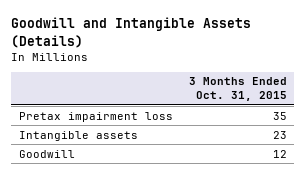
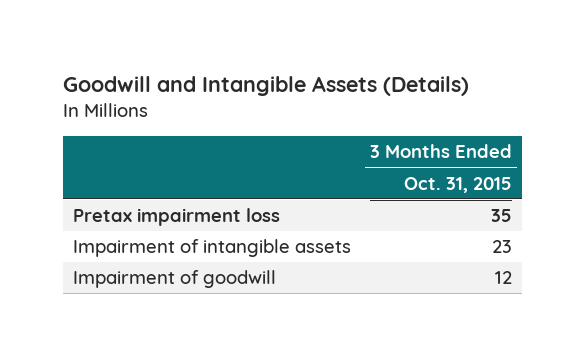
- Intangible assets | 23
- Goodwill | 12
+ Impairment of intangible assets | 23
+ Impairment of goodwill | 12

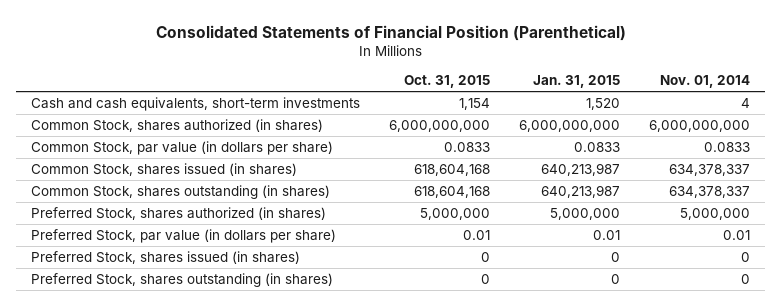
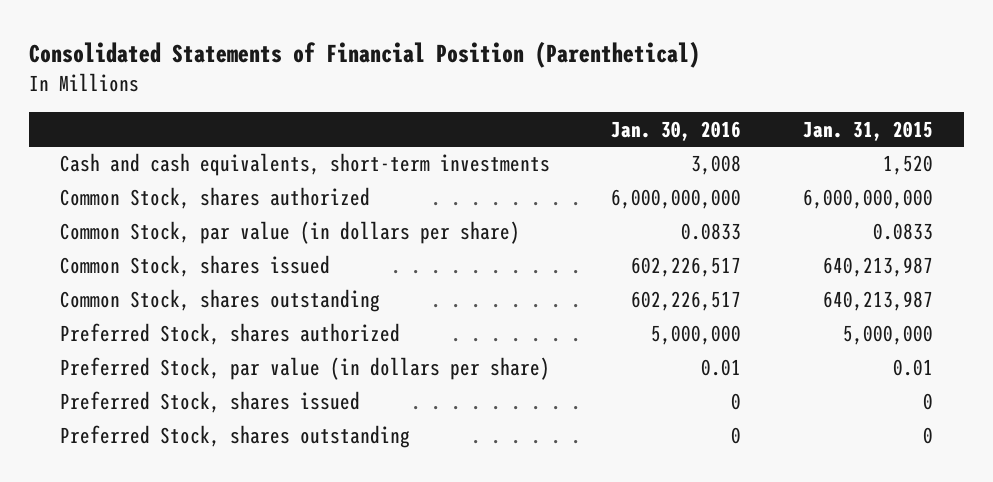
- | Oct. 31, 2015 | Jan. 31, 2015 | Nov. 01, 2014
+ | Jan. 30, 2016 | Jan. 31, 2015
- Common Stock, shares authorized (in shares) | 6,000,000,000 | 6,000,000,000 | 6,000,000,000
+ Common Stock, shares authorized | 6,000,000,000 | 6,000,000,000
- Common Stock, shares issued (in shares) | 618,604,168 | 640,213,987 | 634,378,337
- Common Stock, shares outstanding (in shares) | 618,604,168 | 640,213,987 | 634,378,337
- Preferred Stock, shares authorized (in shares) | 5,000,000 | 5,000,000 | 5,000,000
+ Common Stock, shares issued | 602,226,517 | 640,213,987
+ Common Stock, shares outstanding | 602,226,517 | 640,213,987
+ Preferred Stock, shares authorized | 5,000,000 | 5,000,000
- Preferred Stock, shares issued (in shares) | 0 | 0 | 0
- Preferred Stock, shares outstanding (in shares) | 0 | 0 | 0
+ Preferred Stock, shares issued | 0 | 0
+ Preferred Stock, shares outstanding | 0 | 0

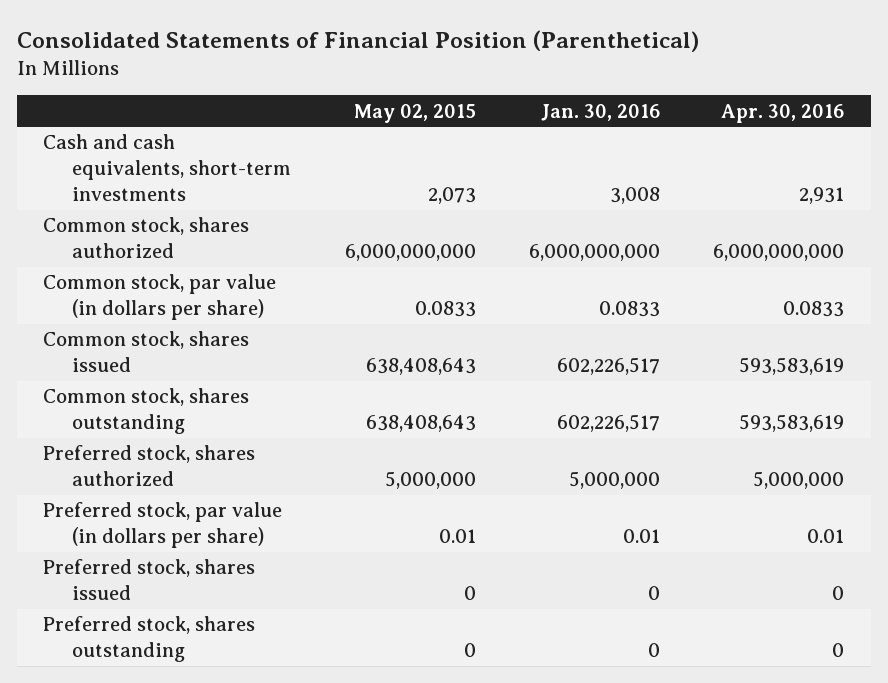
- | Jan. 30, 2016 | Jan. 31, 2015
+ | May 02, 2015 | Jan. 30, 2016 | Apr. 30, 2016
- Common Stock, shares authorized | 6,000,000,000 | 6,000,000,000
- Common Stock, par value (in dollars per share) | 0.0833 | 0.0833
- Common Stock, shares issued | 602,226,517 | 640,213,987
- Common Stock, shares outstanding | 602,226,517 | 640,213,987
- Preferred Stock, shares authorized | 5,000,000 | 5,000,000
- Preferred Stock, par value (in dollars per share) | 0.01 | 0.01
- Preferred Stock, shares issued | 0 | 0
- Preferred Stock, shares outstanding | 0 | 0
+ Common stock, shares authorized | 6,000,000,000 | 6,000,000,000 | 6,000,000,000
+ Common stock, par value (in dollars per share) | 0.0833 | 0.0833 | 0.0833
+ Common stock, shares issued | 638,408,643 | 602,226,517 | 593,583,619
+ Common stock, shares outstanding | 638,408,643 | 602,226,517 | 593,583,619
+ Preferred stock, shares authorized | 5,000,000 | 5,000,000 | 5,000,000
+ Preferred stock, par value (in dollars per share) | 0.01 | 0.01 | 0.01
+ Preferred stock, shares issued | 0 | 0 | 0
+ Preferred stock, shares outstanding | 0 | 0 | 0

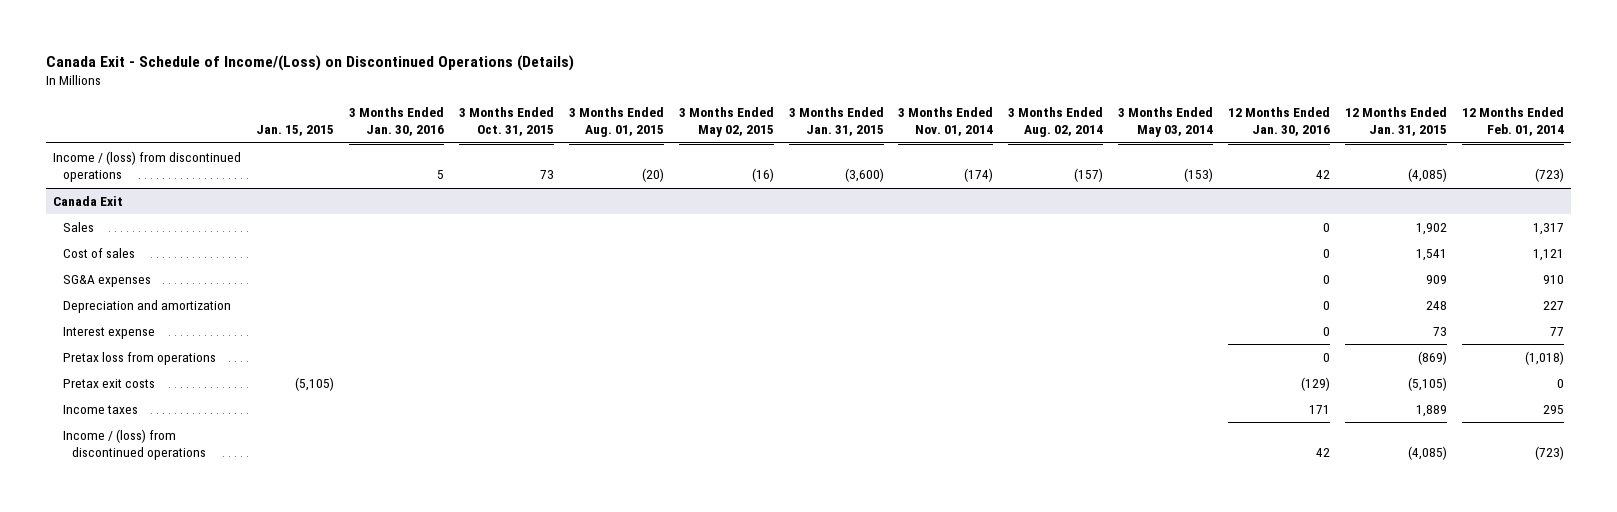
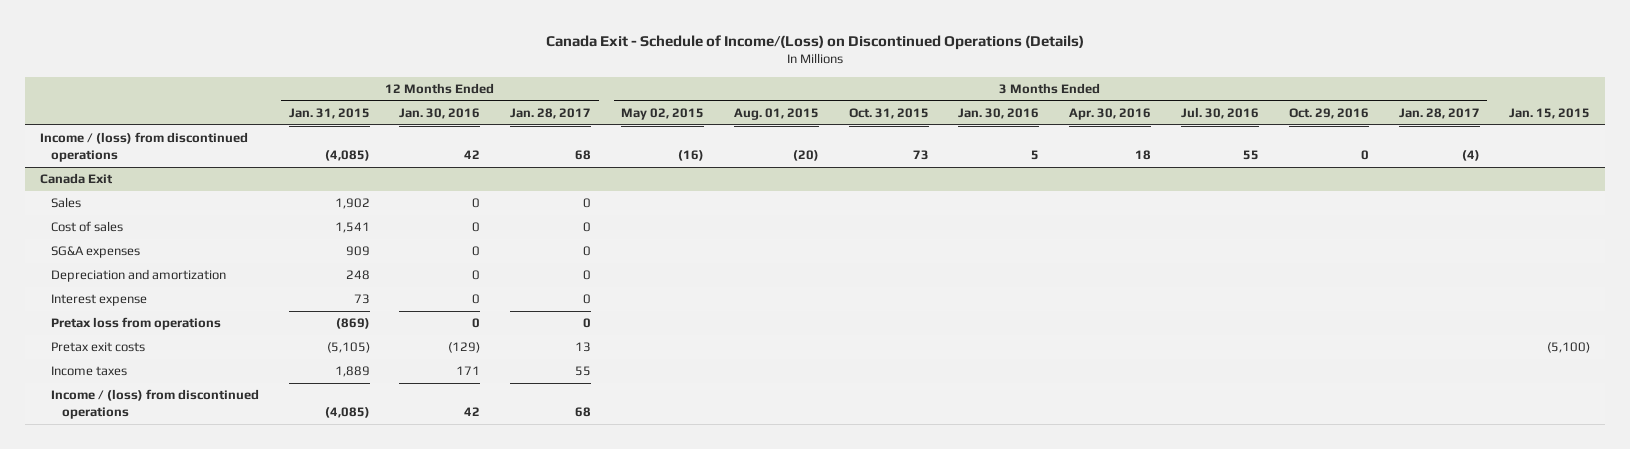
- | Jan. 15, 2015 | 3 Months Ended Jan. 30, 2016 | 3 Months Ended Oct. 31, 2015 | 3 Months Ended Aug. 01, 2015 | 3 Months Ended May 02, 2015 | 3 Months Ended Jan. 31, 2015 | 3 Months Ended Nov. 01, 2014 | 3 Months Ended Aug. 02, 2014 | 3 Months Ended May 03, 2014 | 12 Months Ended Jan. 30, 2016 | 12 Months Ended Jan. 31, 2015 | 12 Months Ended Feb. 01, 2014
+ | 12 Months Ended Jan. 31, 2015 | 12 Months Ended Jan. 30, 2016 | 12 Months Ended Jan. 28, 2017 | 3 Months Ended May 02, 2015 | 3 Months Ended Aug. 01, 2015 | 3 Months Ended Oct. 31, 2015 | 3 Months Ended Jan. 30, 2016 | 3 Months Ended Apr. 30, 2016 | 3 Months Ended Jul. 30, 2016 | 3 Months Ended Oct. 29, 2016 | 3 Months Ended Jan. 28, 2017 | Jan. 15, 2015
@ Canada Exit
- Pretax exit costs | (5,105) | | | | | | | | | (129) | (5,105) | 0
+ Pretax exit costs | (5,105) | (129) | 13 | | | | | | | | | (5,100)

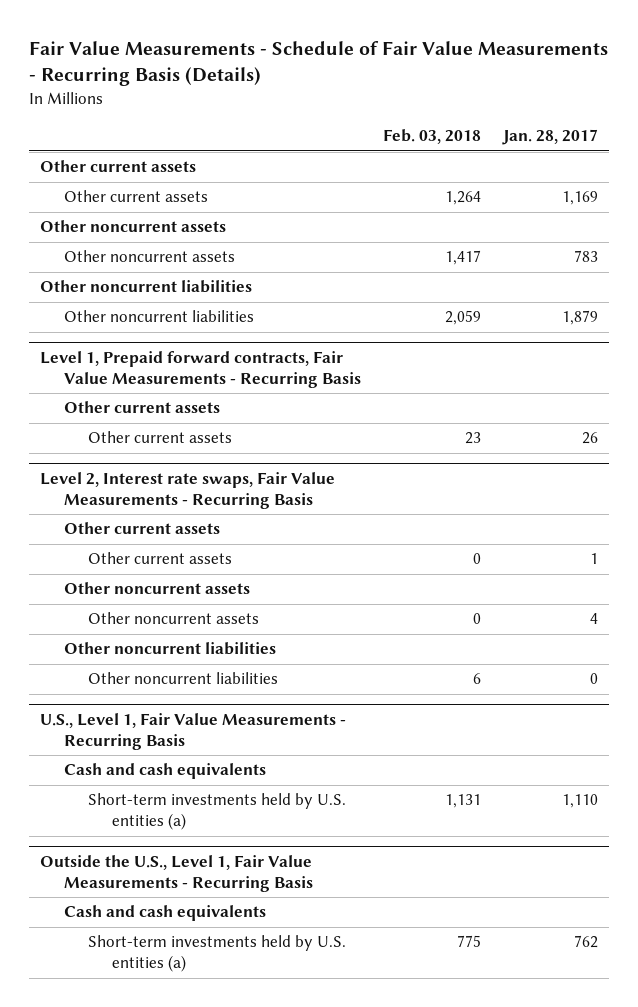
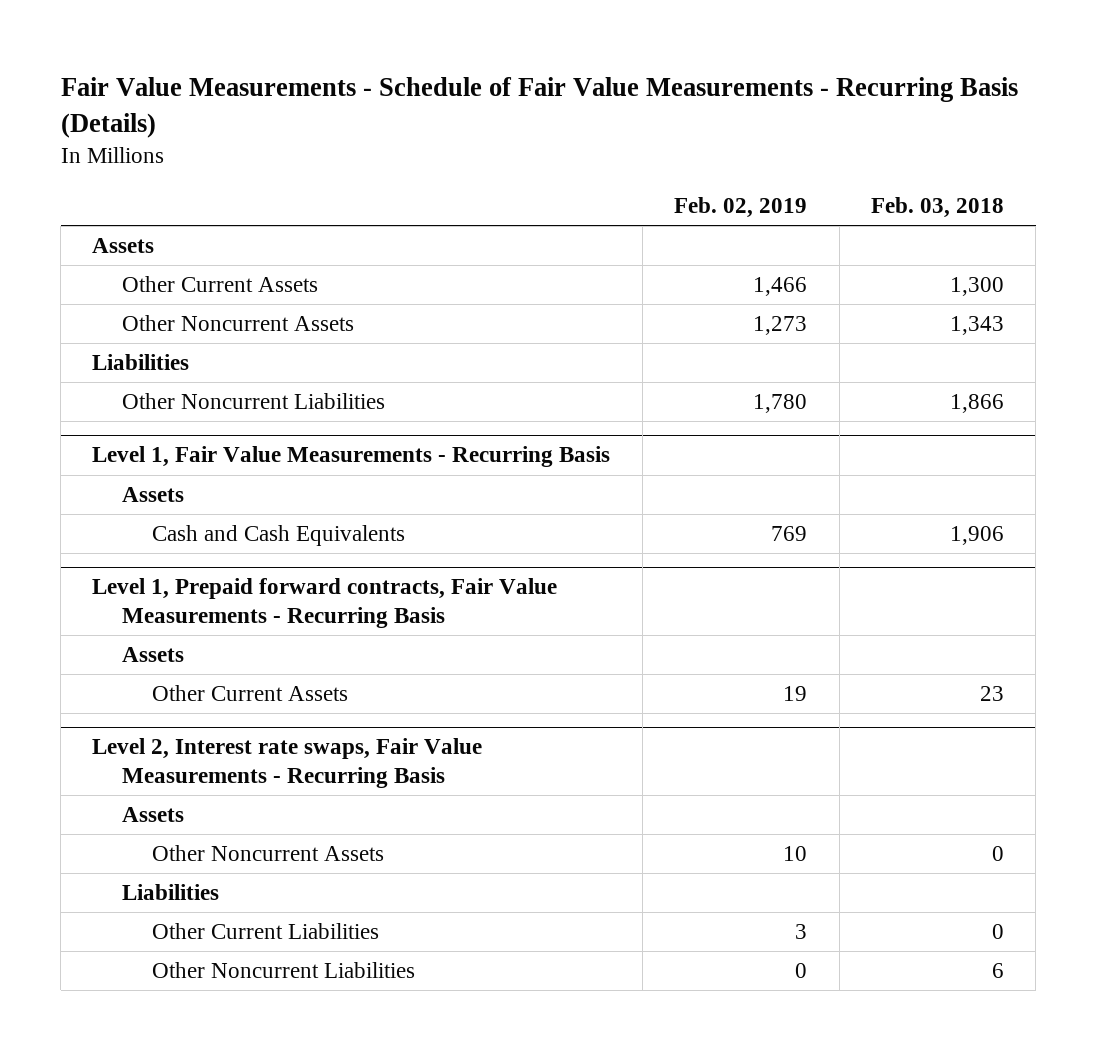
- | Feb. 03, 2018 | Jan. 28, 2017
+ | Feb. 02, 2019 | Feb. 03, 2018
- Other current assets
- Other current assets | 1,264 | 1,169
- Other noncurrent assets
- Other noncurrent assets | 1,417 | 783
- Other noncurrent liabilities
- Other noncurrent liabilities | 2,059 | 1,879
+ Assets
+ Other Current Assets | 1,466 | 1,300
+ Other Noncurrent Assets | 1,273 | 1,343
+ Liabilities
+ Other Noncurrent Liabilities | 1,780 | 1,866
+ Level 1, Fair Value Measurements - Recurring Basis
+ Assets
+ Cash and Cash Equivalents | 769 | 1,906
@ Level 1, Prepaid forward contracts, Fair Value Measurements - Recurring Basis
- Other current assets
- Other current assets | 23 | 26
+ Assets
+ Other Current Assets | 19 | 23
@ Level 2, Interest rate swaps, Fair Value Measurements - Recurring Basis
- Other current assets
- Other current assets | 0 | 1
- Other noncurrent assets
- Other noncurrent assets | 0 | 4
- Other noncurrent liabilities
- Other noncurrent liabilities | 6 | 0
- U.S., Level 1, Fair Value Measurements - Recurring Basis
- Cash and cash equivalents
- Short-term investments held by U.S. entities (a) | 1,131 | 1,110
- Outside the U.S., Level 1, Fair Value Measurements - Recurring Basis
- Cash and cash equivalents
- Short-term investments held by U.S. entities (a) | 775 | 762
@ Level 2, Interest rate swaps, Fair Value Measurements - Recurring Basis
+ Assets
+ Other Noncurrent Assets | 10 | 0
+ Liabilities
+ Other Current Liabilities | 3 | 0
+ Other Noncurrent Liabilities | 0 | 6

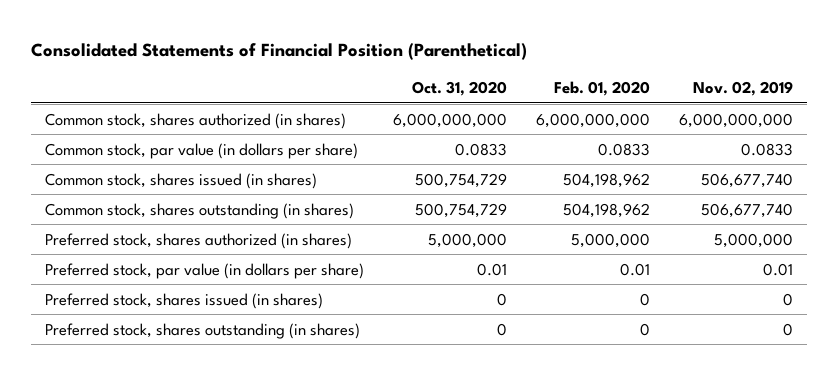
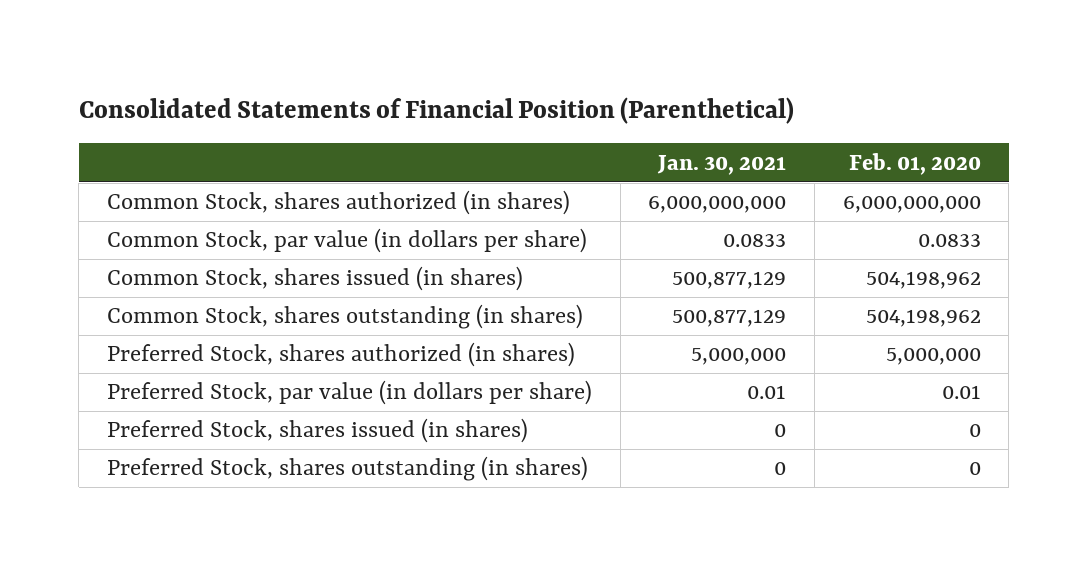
- | Oct. 31, 2020 | Feb. 01, 2020 | Nov. 02, 2019
+ | Jan. 30, 2021 | Feb. 01, 2020
- Common stock, shares authorized (in shares) | 6,000,000,000 | 6,000,000,000 | 6,000,000,000
- Common stock, par value (in dollars per share) | 0.0833 | 0.0833 | 0.0833
- Common stock, shares issued (in shares) | 500,754,729 | 504,198,962 | 506,677,740
- Common stock, shares outstanding (in shares) | 500,754,729 | 504,198,962 | 506,677,740
- Preferred stock, shares authorized (in shares) | 5,000,000 | 5,000,000 | 5,000,000
- Preferred stock, par value (in dollars per share) | 0.01 | 0.01 | 0.01
- Preferred stock, shares issued (in shares) | 0 | 0 | 0
- Preferred stock, shares outstanding (in shares) | 0 | 0 | 0
+ Common Stock, shares authorized (in shares) | 6,000,000,000 | 6,000,000,000
+ Common Stock, par value (in dollars per share) | 0.0833 | 0.0833
+ Common Stock, shares issued (in shares) | 500,877,129 | 504,198,962
+ Common Stock, shares outstanding (in shares) | 500,877,129 | 504,198,962
+ Preferred Stock, shares authorized (in shares) | 5,000,000 | 5,000,000
+ Preferred Stock, par value (in dollars per share) | 0.01 | 0.01
+ Preferred Stock, shares issued (in shares) | 0 | 0
+ Preferred Stock, shares outstanding (in shares) | 0 | 0

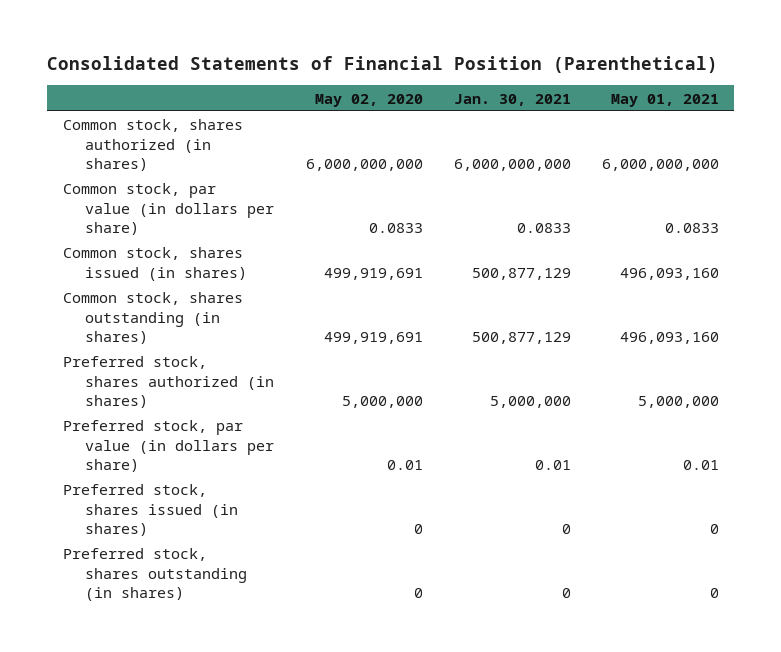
- | Jan. 30, 2021 | Feb. 01, 2020
+ | May 02, 2020 | Jan. 30, 2021 | May 01, 2021
- Common Stock, shares authorized (in shares) | 6,000,000,000 | 6,000,000,000
- Common Stock, par value (in dollars per share) | 0.0833 | 0.0833
- Common Stock, shares issued (in shares) | 500,877,129 | 504,198,962
- Common Stock, shares outstanding (in shares) | 500,877,129 | 504,198,962
- Preferred Stock, shares authorized (in shares) | 5,000,000 | 5,000,000
- Preferred Stock, par value (in dollars per share) | 0.01 | 0.01
- Preferred Stock, shares issued (in shares) | 0 | 0
- Preferred Stock, shares outstanding (in shares) | 0 | 0
+ Common stock, shares authorized (in shares) | 6,000,000,000 | 6,000,000,000 | 6,000,000,000
+ Common stock, par value (in dollars per share) | 0.0833 | 0.0833 | 0.0833
+ Common stock, shares issued (in shares) | 499,919,691 | 500,877,129 | 496,093,160
+ Common stock, shares outstanding (in shares) | 499,919,691 | 500,877,129 | 496,093,160
+ Preferred stock, shares authorized (in shares) | 5,000,000 | 5,000,000 | 5,000,000
+ Preferred stock, par value (in dollars per share) | 0.01 | 0.01 | 0.01
+ Preferred stock, shares issued (in shares) | 0 | 0 | 0
+ Preferred stock, shares outstanding (in shares) | 0 | 0 | 0

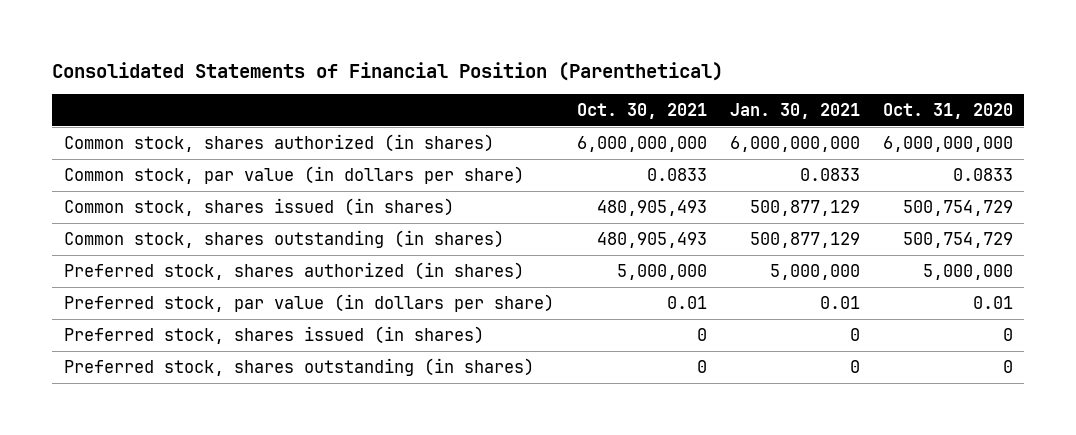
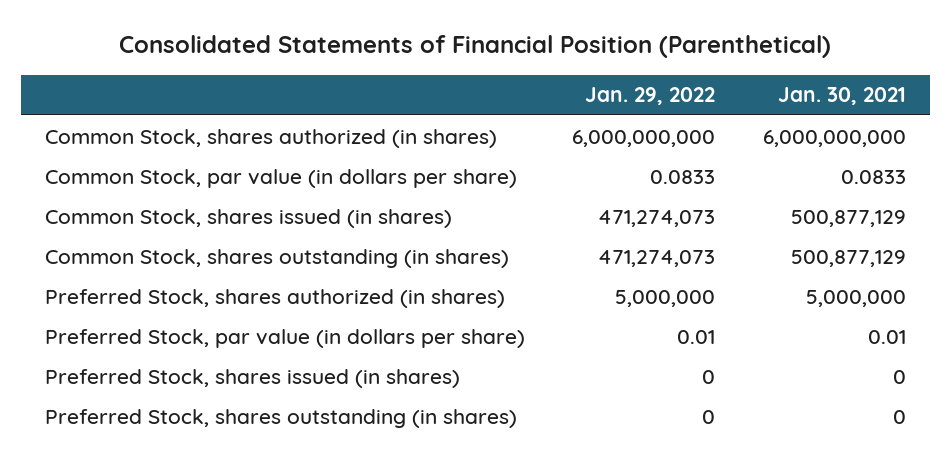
- | Oct. 30, 2021 | Jan. 30, 2021 | Oct. 31, 2020
+ | Jan. 29, 2022 | Jan. 30, 2021
- Common stock, shares authorized (in shares) | 6,000,000,000 | 6,000,000,000 | 6,000,000,000
- Common stock, par value (in dollars per share) | 0.0833 | 0.0833 | 0.0833
- Common stock, shares issued (in shares) | 480,905,493 | 500,877,129 | 500,754,729
- Common stock, shares outstanding (in shares) | 480,905,493 | 500,877,129 | 500,754,729
- Preferred stock, shares authorized (in shares) | 5,000,000 | 5,000,000 | 5,000,000
- Preferred stock, par value (in dollars per share) | 0.01 | 0.01 | 0.01
- Preferred stock, shares issued (in shares) | 0 | 0 | 0
- Preferred stock, shares outstanding (in shares) | 0 | 0 | 0
+ Common Stock, shares authorized (in shares) | 6,000,000,000 | 6,000,000,000
+ Common Stock, par value (in dollars per share) | 0.0833 | 0.0833
+ Common Stock, shares issued (in shares) | 471,274,073 | 500,877,129
+ Common Stock, shares outstanding (in shares) | 471,274,073 | 500,877,129
+ Preferred Stock, shares authorized (in shares) | 5,000,000 | 5,000,000
+ Preferred Stock, par value (in dollars per share) | 0.01 | 0.01
+ Preferred Stock, shares issued (in shares) | 0 | 0
+ Preferred Stock, shares outstanding (in shares) | 0 | 0

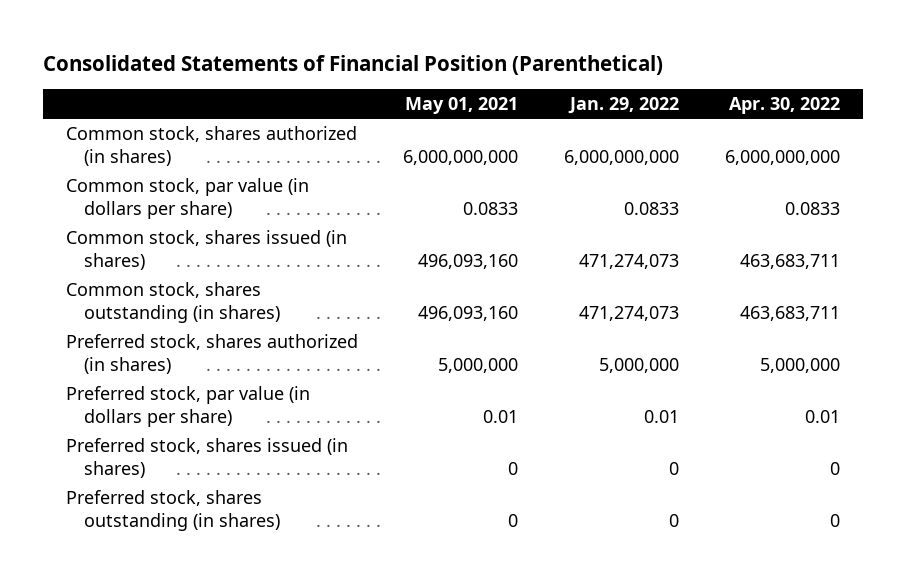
- | Jan. 29, 2022 | Jan. 30, 2021
+ | May 01, 2021 | Jan. 29, 2022 | Apr. 30, 2022
- Common Stock, shares authorized (in shares) | 6,000,000,000 | 6,000,000,000
- Common Stock, par value (in dollars per share) | 0.0833 | 0.0833
- Common Stock, shares issued (in shares) | 471,274,073 | 500,877,129
- Common Stock, shares outstanding (in shares) | 471,274,073 | 500,877,129
- Preferred Stock, shares authorized (in shares) | 5,000,000 | 5,000,000
- Preferred Stock, par value (in dollars per share) | 0.01 | 0.01
- Preferred Stock, shares issued (in shares) | 0 | 0
- Preferred Stock, shares outstanding (in shares) | 0 | 0
+ Common stock, shares authorized (in shares) | 6,000,000,000 | 6,000,000,000 | 6,000,000,000
+ Common stock, par value (in dollars per share) | 0.0833 | 0.0833 | 0.0833
+ Common stock, shares issued (in shares) | 496,093,160 | 471,274,073 | 463,683,711
+ Common stock, shares outstanding (in shares) | 496,093,160 | 471,274,073 | 463,683,711
+ Preferred stock, shares authorized (in shares) | 5,000,000 | 5,000,000 | 5,000,000
+ Preferred stock, par value (in dollars per share) | 0.01 | 0.01 | 0.01
+ Preferred stock, shares issued (in shares) | 0 | 0 | 0
+ Preferred stock, shares outstanding (in shares) | 0 | 0 | 0

